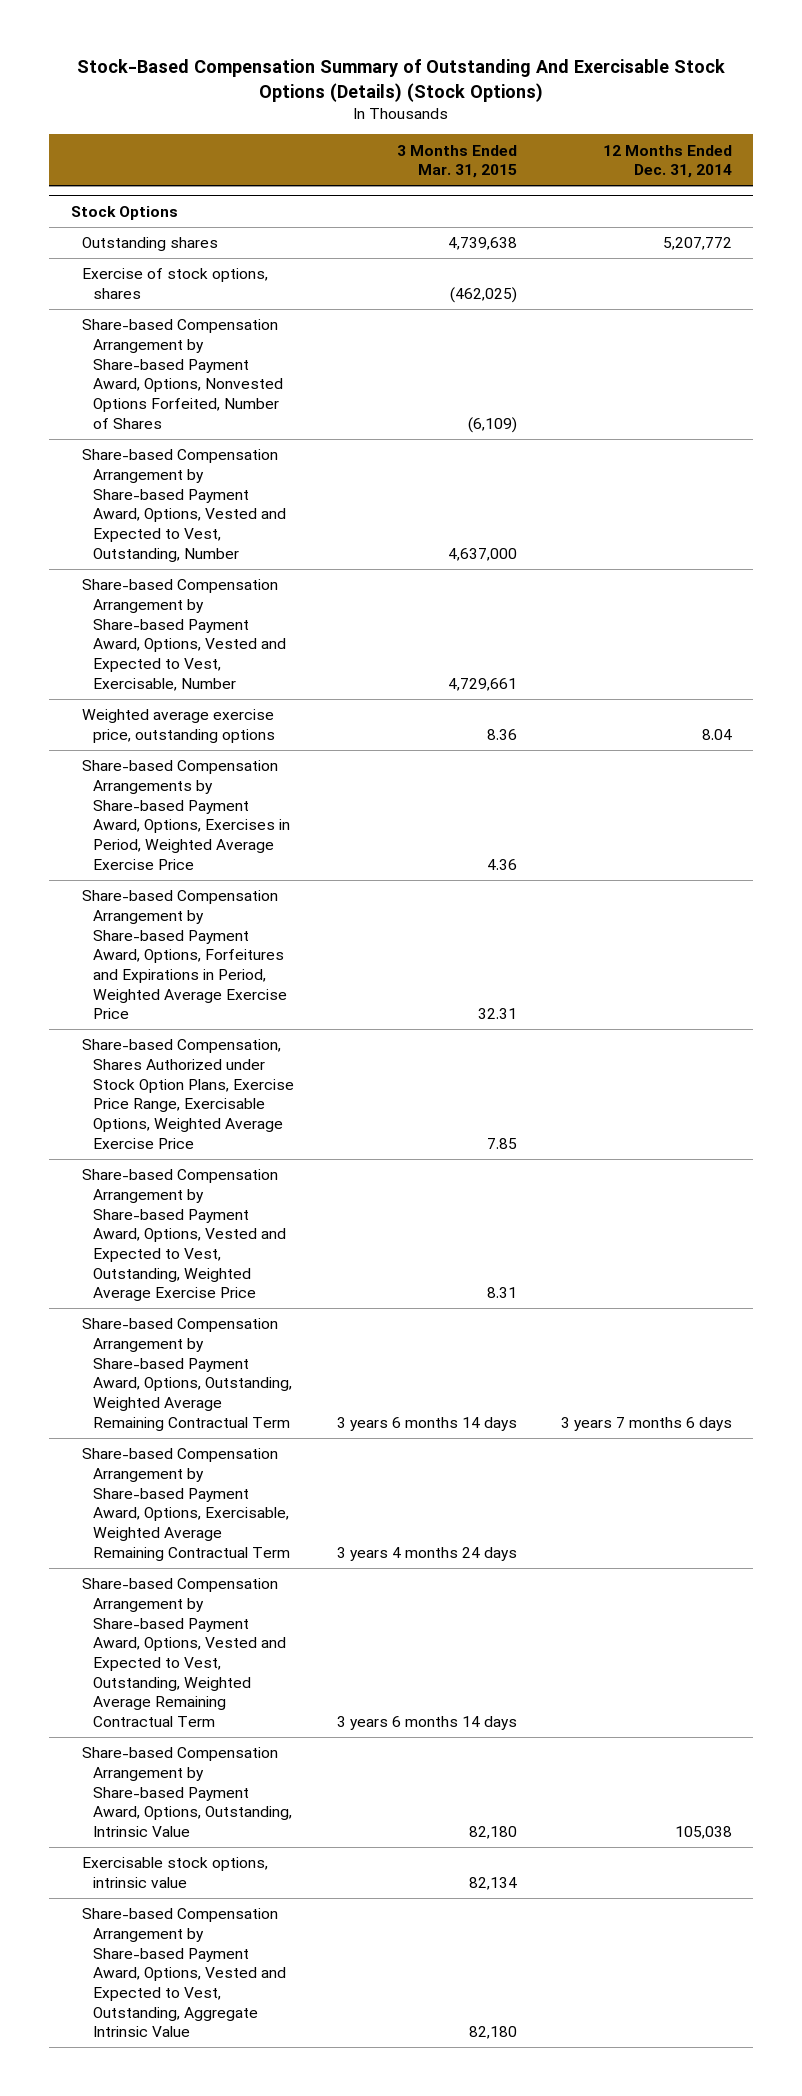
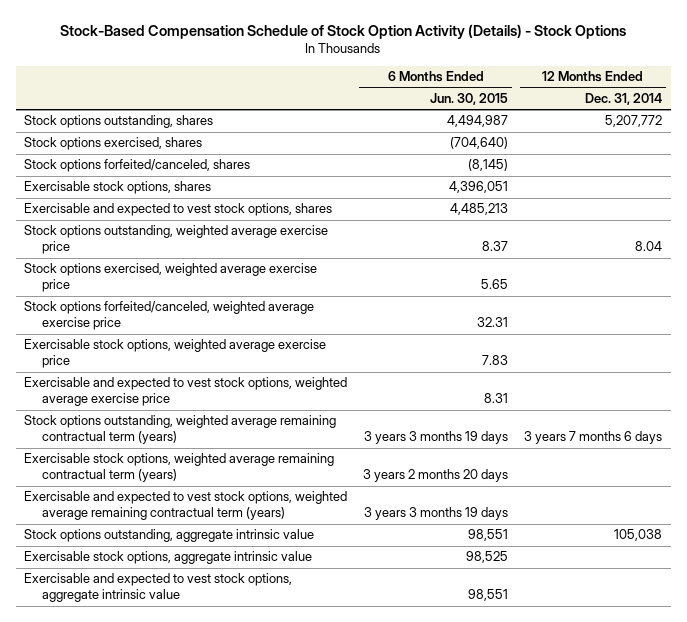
- Stock-Based Compensation Summary of Outstanding And Exercisable Stock Options (Details) (Stock Options)
+ Stock-Based Compensation Schedule of Stock Option Activity (Details) - Stock Options
- | 3 Months Ended Mar. 31, 2015 | 12 Months Ended Dec. 31, 2014
+ | 6 Months Ended Jun. 30, 2015 | 12 Months Ended Dec. 31, 2014
- Stock Options
- Outstanding shares | 4,739,638 | 5,207,772
- Exercise of stock options, shares | (462,025) |
- Share-based Compensation Arrangement by Share-based Payment Award, Options, Nonvested Options Forfeited, Number of Shares | (6,109) |
- Share-based Compensation Arrangement by Share-based Payment Award, Options, Vested and Expected to Vest, Outstanding, Number | 4,637,000 |
- Share-based Compensation Arrangement by Share-based Payment Award, Options, Vested and Expected to Vest, Exercisable, Number | 4,729,661 |
- Weighted average exercise price, outstanding options | 8.36 | 8.04
- Share-based Compensation Arrangements by Share-based Payment Award, Options, Exercises in Period, Weighted Average Exercise Price | 4.36 |
- Share-based Compensation Arrangement by Share-based Payment Award, Options, Forfeitures and Expirations in Period, Weighted Average Exercise Price | 32.31 |
- Share-based Compensation, Shares Authorized under Stock Option Plans, Exercise Price Range, Exercisable Options, Weighted Average Exercise Price | 7.85 |
- Share-based Compensation Arrangement by Share-based Payment Award, Options, Vested and Expected to Vest, Outstanding, Weighted Average Exercise Price | 8.31 |
- Share-based Compensation Arrangement by Share-based Payment Award, Options, Outstanding, Weighted Average Remaining Contractual Term | 3 years 6 months 14 days | 3 years 7 months 6 days
- Share-based Compensation Arrangement by Share-based Payment Award, Options, Exercisable, Weighted Average Remaining Contractual Term | 3 years 4 months 24 days |
- Share-based Compensation Arrangement by Share-based Payment Award, Options, Vested and Expected to Vest, Outstanding, Weighted Average Remaining Contractual Term | 3 years 6 months 14 days |
- Share-based Compensation Arrangement by Share-based Payment Award, Options, Outstanding, Intrinsic Value | 82,180 | 105,038
- Exercisable stock options, intrinsic value | 82,134 |
- Share-based Compensation Arrangement by Share-based Payment Award, Options, Vested and Expected to Vest, Outstanding, Aggregate Intrinsic Value | 82,180 |
+ Stock options outstanding, shares | 4,494,987 | 5,207,772
+ Stock options exercised, shares | (704,640) |
+ Stock options forfeited/canceled, shares | (8,145) |
+ Exercisable stock options, shares | 4,396,051 |
+ Exercisable and expected to vest stock options, shares | 4,485,213 |
+ Stock options outstanding, weighted average exercise price | 8.37 | 8.04
+ Stock options exercised, weighted average exercise price | 5.65 |
+ Stock options forfeited/canceled, weighted average exercise price | 32.31 |
+ Exercisable stock options, weighted average exercise price | 7.83 |
+ Exercisable and expected to vest stock options, weighted average exercise price | 8.31 |
+ Stock options outstanding, weighted average remaining contractual term (years) | 3 years 3 months 19 days | 3 years 7 months 6 days
+ Exercisable stock options, weighted average remaining contractual term (years) | 3 years 2 months 20 days |
+ Exercisable and expected to vest stock options, weighted average remaining contractual term (years) | 3 years 3 months 19 days |
+ Stock options outstanding, aggregate intrinsic value | 98,551 | 105,038
+ Exercisable stock options, aggregate intrinsic value | 98,525 |
+ Exercisable and expected to vest stock options, aggregate intrinsic value | 98,551 |

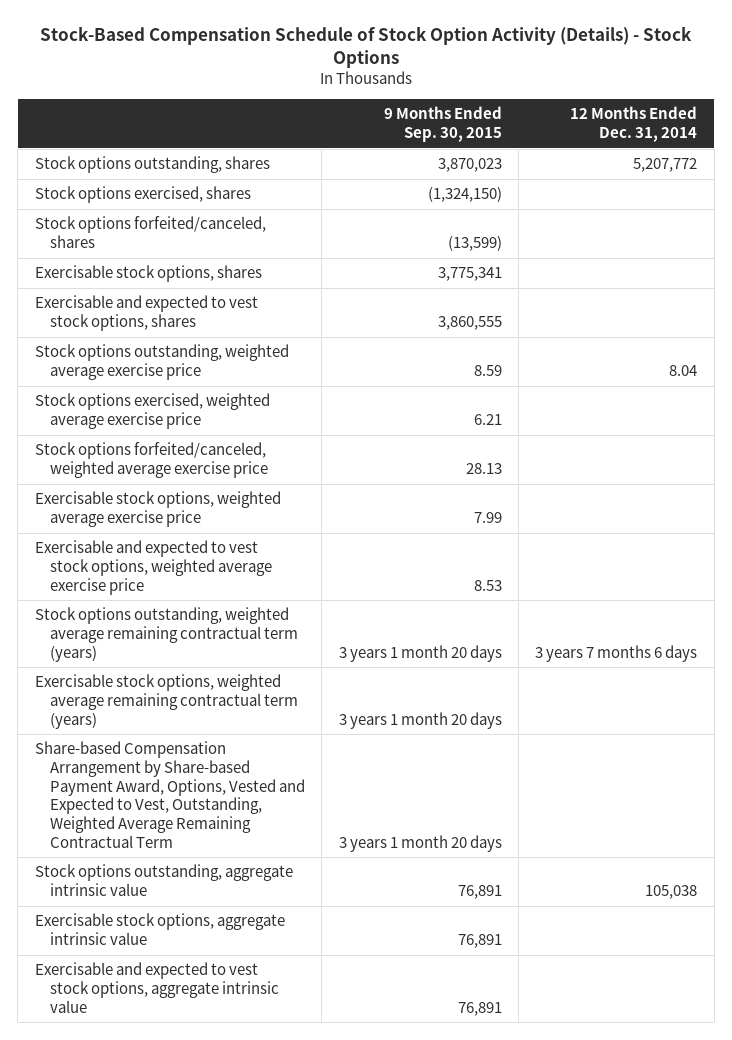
- | 6 Months Ended Jun. 30, 2015 | 12 Months Ended Dec. 31, 2014
+ | 9 Months Ended Sep. 30, 2015 | 12 Months Ended Dec. 31, 2014
- Exercisable and expected to vest stock options, weighted average remaining contractual term (years) | 3 years 3 months 19 days |
+ Share-based Compensation Arrangement by Share-based Payment Award, Options, Vested and Expected to Vest, Outstanding, Weighted Average Remaining Contractual Term | 3 years 1 month 20 days |

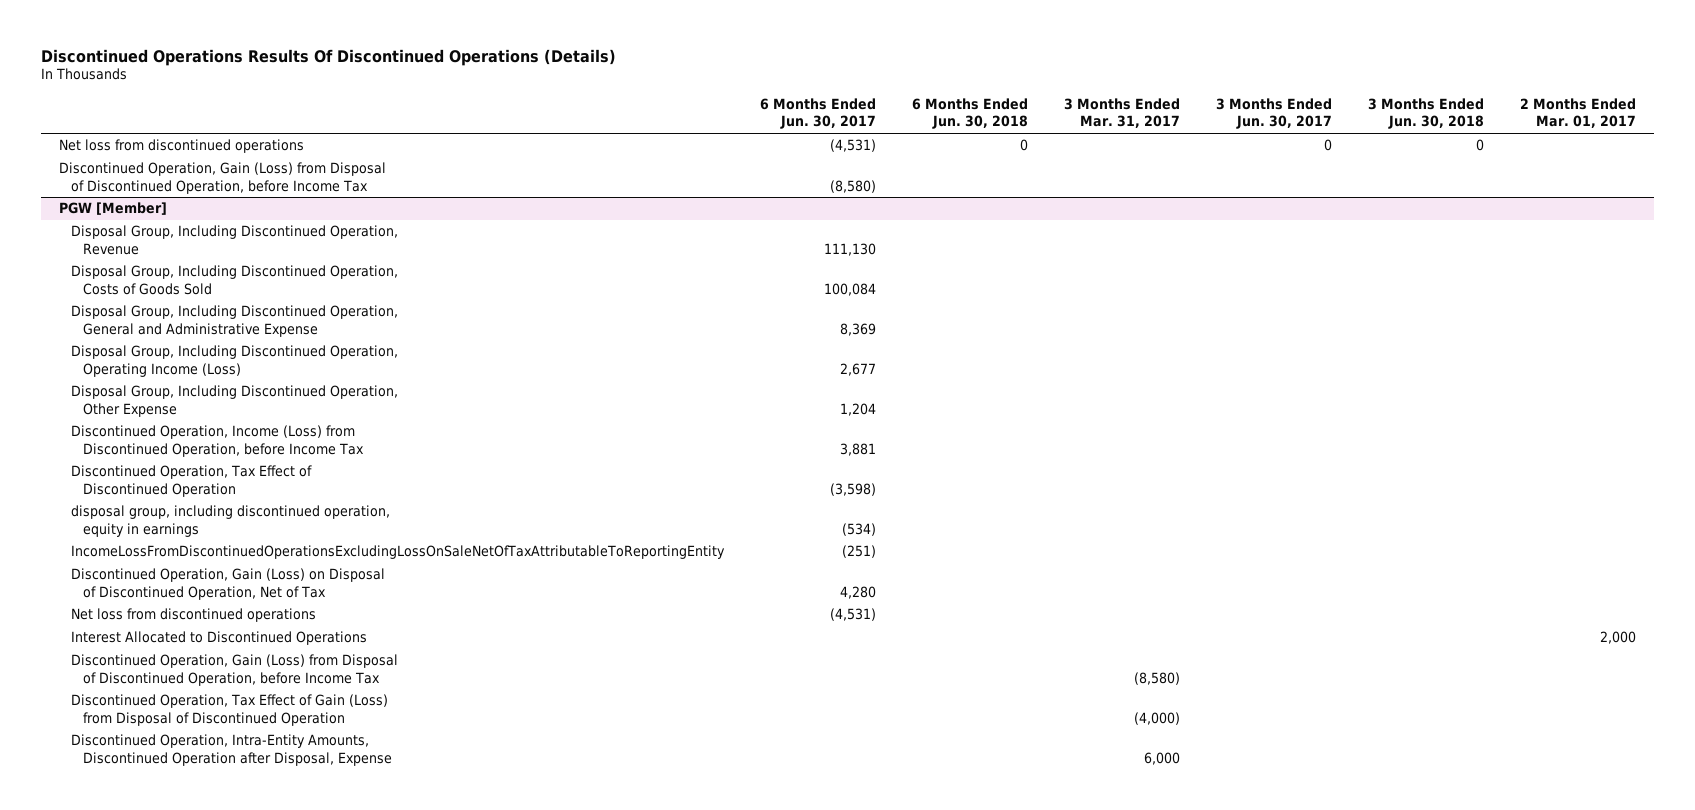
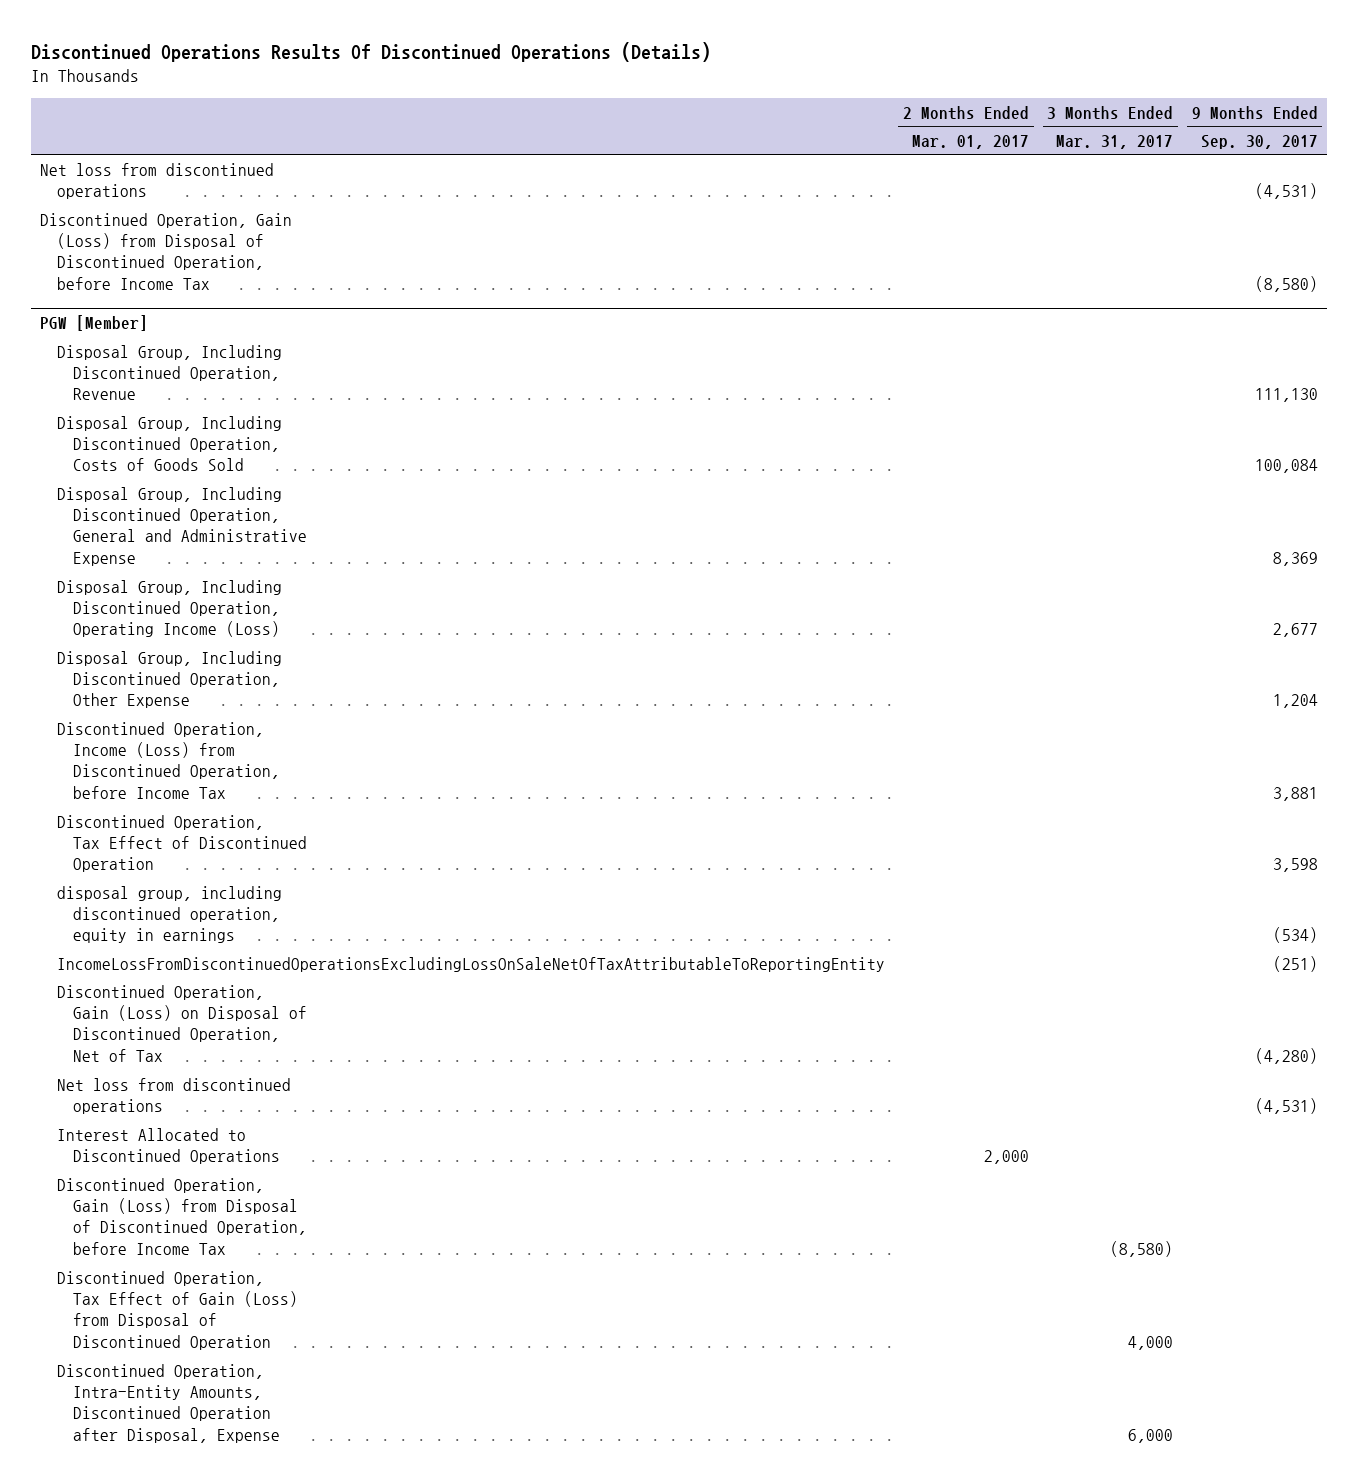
- | 6 Months Ended Jun. 30, 2017 | 6 Months Ended Jun. 30, 2018 | 3 Months Ended Mar. 31, 2017 | 3 Months Ended Jun. 30, 2017 | 3 Months Ended Jun. 30, 2018 | 2 Months Ended Mar. 01, 2017
+ | 2 Months Ended Mar. 01, 2017 | 3 Months Ended Mar. 31, 2017 | 9 Months Ended Sep. 30, 2017
@ PGW [Member]
- Discontinued Operation, Tax Effect of Gain (Loss) from Disposal of Discontinued Operation | | | (4,000) | | |
+ Discontinued Operation, Tax Effect of Gain (Loss) from Disposal of Discontinued Operation | | 4,000 |

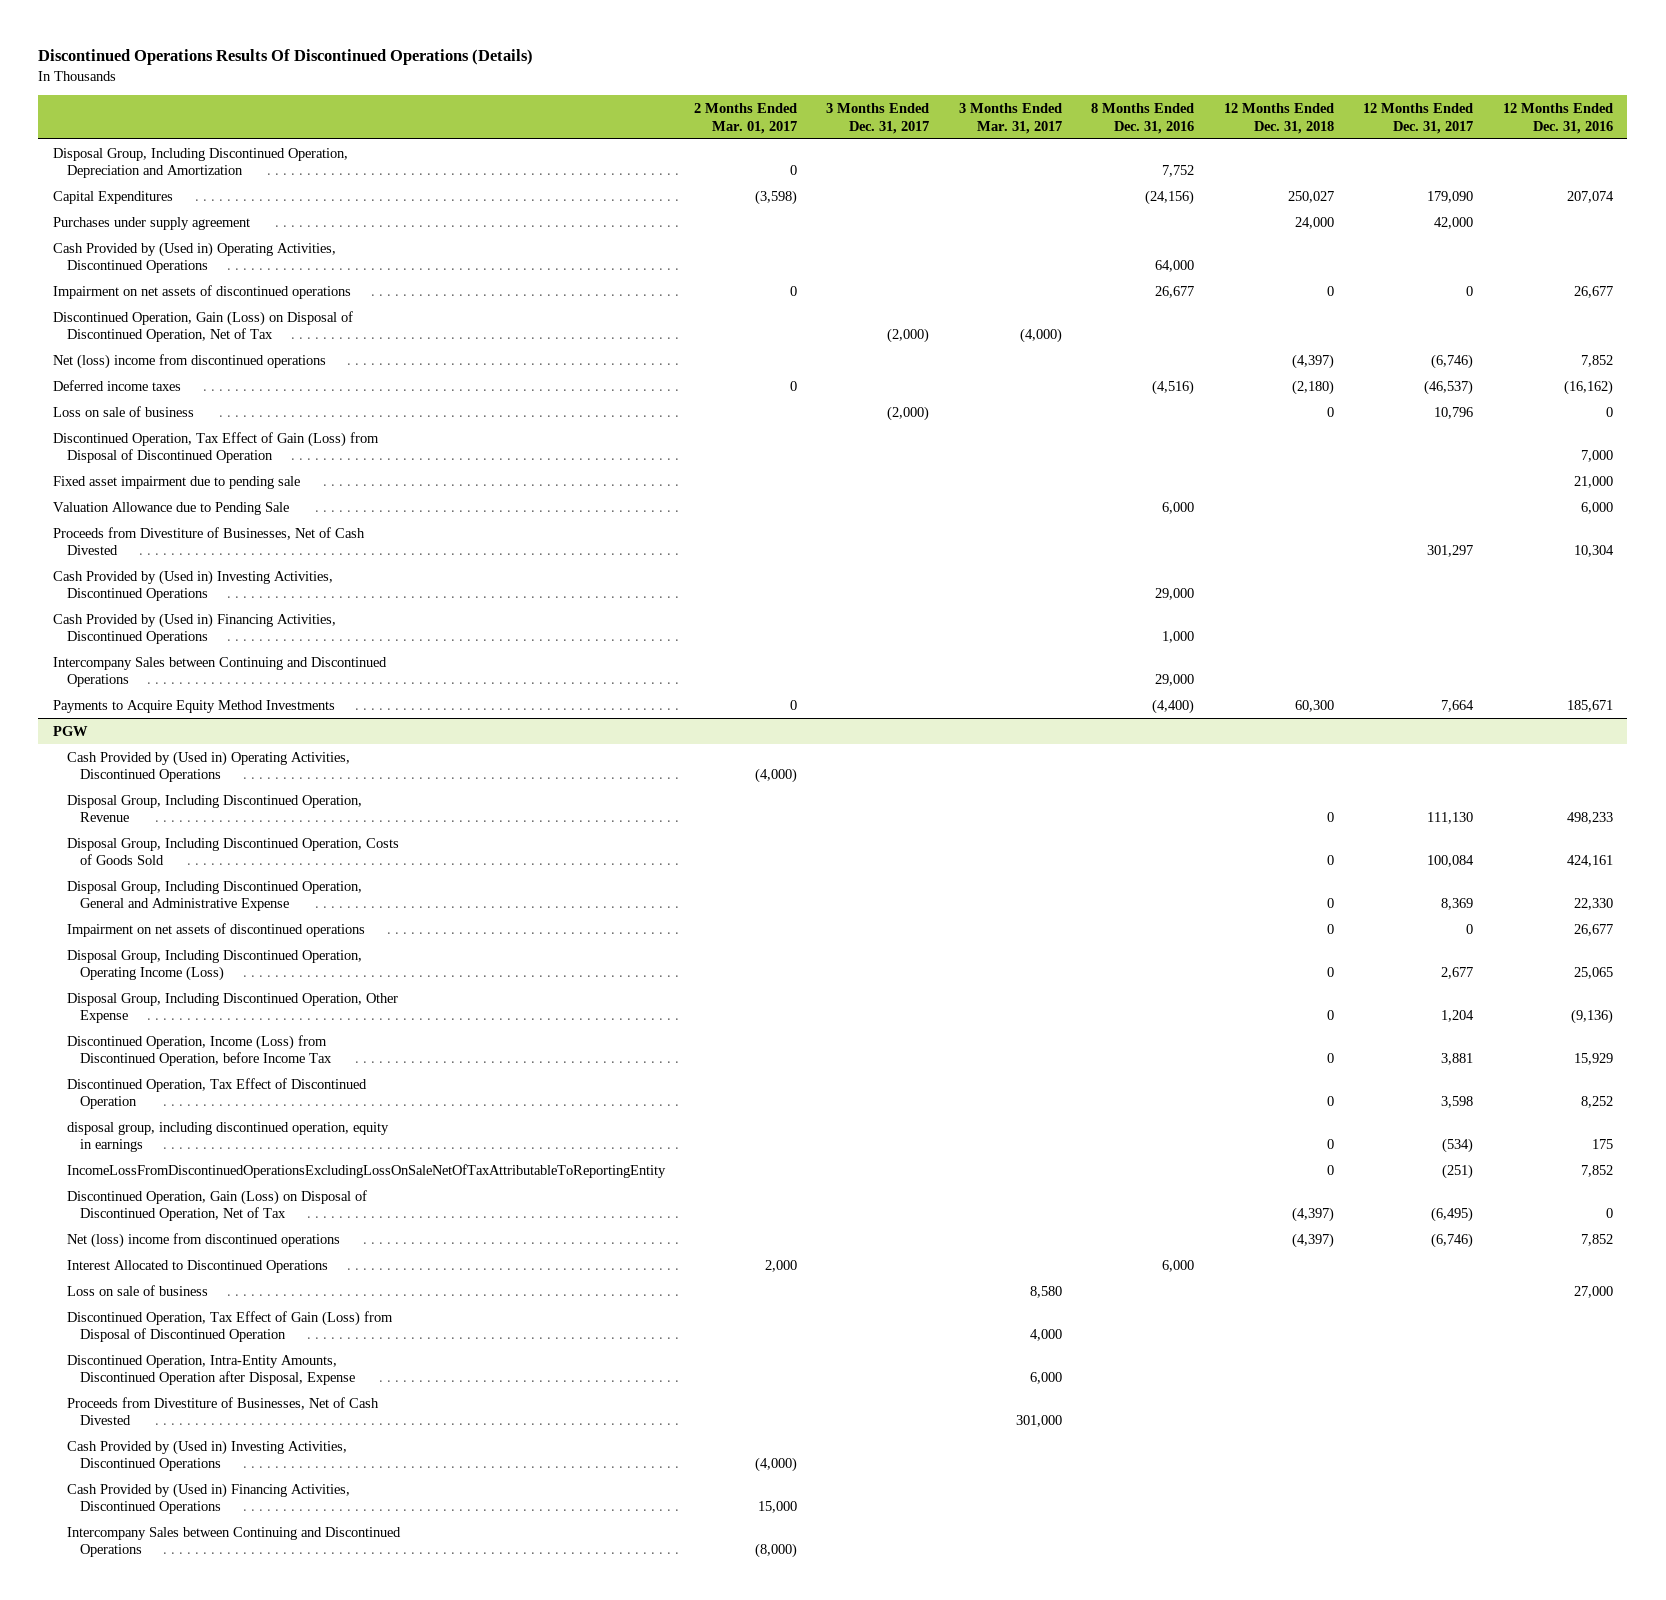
- | 2 Months Ended Mar. 01, 2017 | 3 Months Ended Mar. 31, 2017 | 9 Months Ended Sep. 30, 2017
+ | 2 Months Ended Mar. 01, 2017 | 3 Months Ended Dec. 31, 2017 | 3 Months Ended Mar. 31, 2017 | 8 Months Ended Dec. 31, 2016 | 12 Months Ended Dec. 31, 2018 | 12 Months Ended Dec. 31, 2017 | 12 Months Ended Dec. 31, 2016
- Net loss from discontinued operations | | | (4,531)
- Discontinued Operation, Gain (Loss) from Disposal of Discontinued Operation, before Income Tax | | | (8,580)
- PGW [Member]
+ Disposal Group, Including Discontinued Operation, Depreciation and Amortization | 0 | | | 7,752 | | |
+ Capital Expenditures | (3,598) | | | (24,156) | 250,027 | 179,090 | 207,074
+ Purchases under supply agreement | | | | | 24,000 | 42,000 |
+ Cash Provided by (Used in) Operating Activities, Discontinued Operations | | | | 64,000 | | |
+ Impairment on net assets of discontinued operations | 0 | | | 26,677 | 0 | 0 | 26,677
+ Discontinued Operation, Gain (Loss) on Disposal of Discontinued Operation, Net of Tax | | (2,000) | (4,000) | | | |
+ Net (loss) income from discontinued operations | | | | | (4,397) | (6,746) | 7,852
+ Deferred income taxes | 0 | | | (4,516) | (2,180) | (46,537) | (16,162)
+ Loss on sale of business | | (2,000) | | | 0 | 10,796 | 0
+ Discontinued Operation, Tax Effect of Gain (Loss) from Disposal of Discontinued Operation | | | | | | | 7,000
+ Fixed asset impairment due to pending sale | | | | | | | 21,000
+ Valuation Allowance due to Pending Sale | | | | 6,000 | | | 6,000
+ Proceeds from Divestiture of Businesses, Net of Cash Divested | | | | | | 301,297 | 10,304
+ Cash Provided by (Used in) Investing Activities, Discontinued Operations | | | | 29,000 | | |
+ Cash Provided by (Used in) Financing Activities, Discontinued Operations | | | | 1,000 | | |
+ Intercompany Sales between Continuing and Discontinued Operations | | | | 29,000 | | |
+ Payments to Acquire Equity Method Investments | 0 | | | (4,400) | 60,300 | 7,664 | 185,671
+ PGW
+ Cash Provided by (Used in) Operating Activities, Discontinued Operations | (4,000) | | | | | |
+ Impairment on net assets of discontinued operations | | | | | 0 | 0 | 26,677
- Net loss from discontinued operations | | | (4,531)
+ Net (loss) income from discontinued operations | | | | | (4,397) | (6,746) | 7,852
- Discontinued Operation, Gain (Loss) from Disposal of Discontinued Operation, before Income Tax | | (8,580) |
+ Loss on sale of business | | | 8,580 | | | | 27,000
+ Proceeds from Divestiture of Businesses, Net of Cash Divested | | | 301,000 | | | |
+ Cash Provided by (Used in) Investing Activities, Discontinued Operations | (4,000) | | | | | |
+ Cash Provided by (Used in) Financing Activities, Discontinued Operations | 15,000 | | | | | |
+ Intercompany Sales between Continuing and Discontinued Operations | (8,000) | | | | | |

